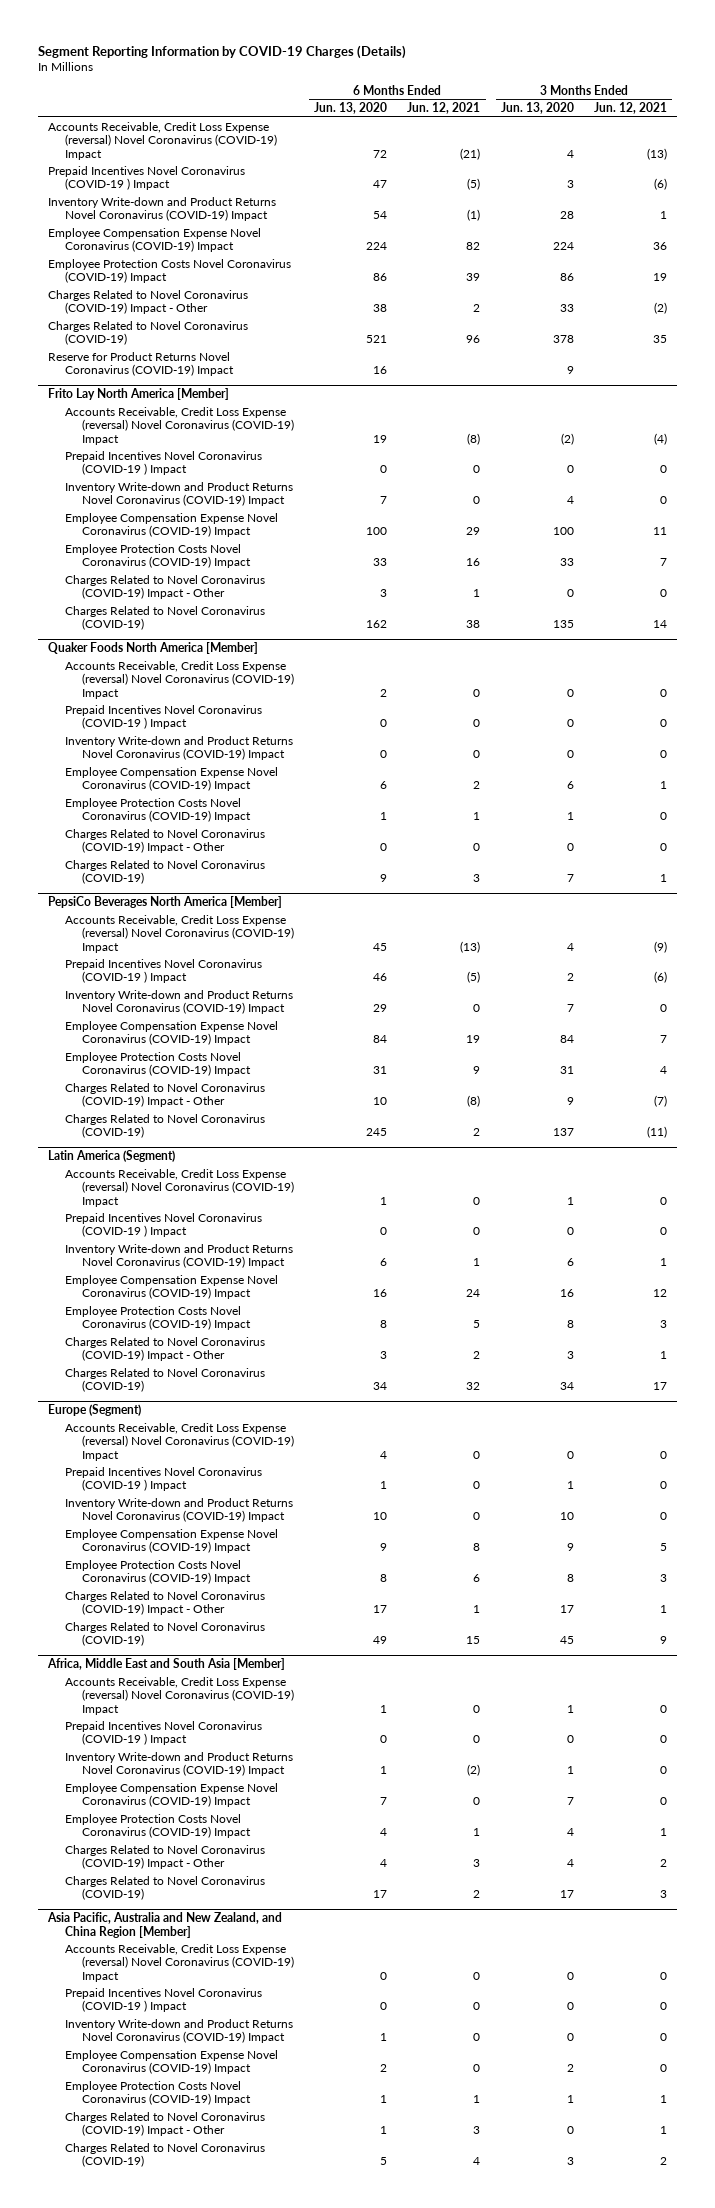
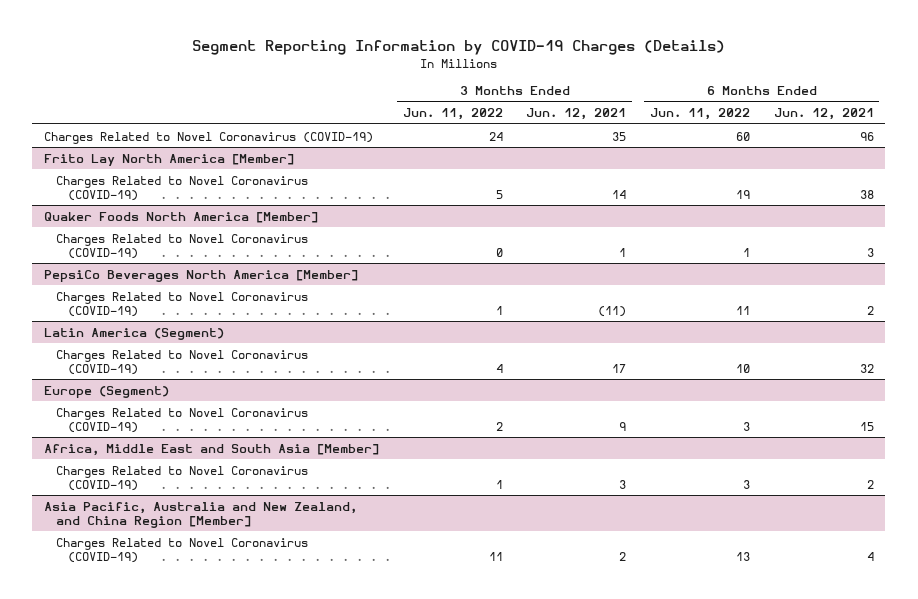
- | 6 Months Ended Jun. 13, 2020 | 6 Months Ended Jun. 12, 2021 | 3 Months Ended Jun. 13, 2020 | 3 Months Ended Jun. 12, 2021
+ | 3 Months Ended Jun. 11, 2022 | 3 Months Ended Jun. 12, 2021 | 6 Months Ended Jun. 11, 2022 | 6 Months Ended Jun. 12, 2021
- Accounts Receivable, Credit Loss Expense (reversal) Novel Coronavirus (COVID-19) Impact | 72 | (21) | 4 | (13)
- Prepaid Incentives Novel Coronavirus (COVID-19 ) Impact | 47 | (5) | 3 | (6)
- Inventory Write-down and Product Returns Novel Coronavirus (COVID-19) Impact | 54 | (1) | 28 | 1
- Employee Compensation Expense Novel Coronavirus (COVID-19) Impact | 224 | 82 | 224 | 36
- Employee Protection Costs Novel Coronavirus (COVID-19) Impact | 86 | 39 | 86 | 19
- Charges Related to Novel Coronavirus (COVID-19) Impact - Other | 38 | 2 | 33 | (2)
- Reserve for Product Returns Novel Coronavirus (COVID-19) Impact | 16 | | 9 |
@ Frito Lay North America [Member]
- Accounts Receivable, Credit Loss Expense (reversal) Novel Coronavirus (COVID-19) Impact | 19 | (8) | (2) | (4)
- Prepaid Incentives Novel Coronavirus (COVID-19 ) Impact | 0 | 0 | 0 | 0
- Inventory Write-down and Product Returns Novel Coronavirus (COVID-19) Impact | 7 | 0 | 4 | 0
- Employee Compensation Expense Novel Coronavirus (COVID-19) Impact | 100 | 29 | 100 | 11
- Employee Protection Costs Novel Coronavirus (COVID-19) Impact | 33 | 16 | 33 | 7
- Charges Related to Novel Coronavirus (COVID-19) Impact - Other | 3 | 1 | 0 | 0
@ Quaker Foods North America [Member]
- Accounts Receivable, Credit Loss Expense (reversal) Novel Coronavirus (COVID-19) Impact | 2 | 0 | 0 | 0
- Prepaid Incentives Novel Coronavirus (COVID-19 ) Impact | 0 | 0 | 0 | 0
- Inventory Write-down and Product Returns Novel Coronavirus (COVID-19) Impact | 0 | 0 | 0 | 0
- Employee Compensation Expense Novel Coronavirus (COVID-19) Impact | 6 | 2 | 6 | 1
- Employee Protection Costs Novel Coronavirus (COVID-19) Impact | 1 | 1 | 1 | 0
- Charges Related to Novel Coronavirus (COVID-19) Impact - Other | 0 | 0 | 0 | 0
@ PepsiCo Beverages North America [Member]
- Accounts Receivable, Credit Loss Expense (reversal) Novel Coronavirus (COVID-19) Impact | 45 | (13) | 4 | (9)
- Prepaid Incentives Novel Coronavirus (COVID-19 ) Impact | 46 | (5) | 2 | (6)
- Inventory Write-down and Product Returns Novel Coronavirus (COVID-19) Impact | 29 | 0 | 7 | 0
- Employee Compensation Expense Novel Coronavirus (COVID-19) Impact | 84 | 19 | 84 | 7
- Employee Protection Costs Novel Coronavirus (COVID-19) Impact | 31 | 9 | 31 | 4
- Charges Related to Novel Coronavirus (COVID-19) Impact - Other | 10 | (8) | 9 | (7)
@ Latin America (Segment)
- Accounts Receivable, Credit Loss Expense (reversal) Novel Coronavirus (COVID-19) Impact | 1 | 0 | 1 | 0
- Prepaid Incentives Novel Coronavirus (COVID-19 ) Impact | 0 | 0 | 0 | 0
- Inventory Write-down and Product Returns Novel Coronavirus (COVID-19) Impact | 6 | 1 | 6 | 1
- Employee Compensation Expense Novel Coronavirus (COVID-19) Impact | 16 | 24 | 16 | 12
- Employee Protection Costs Novel Coronavirus (COVID-19) Impact | 8 | 5 | 8 | 3
- Charges Related to Novel Coronavirus (COVID-19) Impact - Other | 3 | 2 | 3 | 1
@ Europe (Segment)
- Accounts Receivable, Credit Loss Expense (reversal) Novel Coronavirus (COVID-19) Impact | 4 | 0 | 0 | 0
- Prepaid Incentives Novel Coronavirus (COVID-19 ) Impact | 1 | 0 | 1 | 0
- Inventory Write-down and Product Returns Novel Coronavirus (COVID-19) Impact | 10 | 0 | 10 | 0
- Employee Compensation Expense Novel Coronavirus (COVID-19) Impact | 9 | 8 | 9 | 5
- Employee Protection Costs Novel Coronavirus (COVID-19) Impact | 8 | 6 | 8 | 3
- Charges Related to Novel Coronavirus (COVID-19) Impact - Other | 17 | 1 | 17 | 1
@ Africa, Middle East and South Asia [Member]
- Accounts Receivable, Credit Loss Expense (reversal) Novel Coronavirus (COVID-19) Impact | 1 | 0 | 1 | 0
- Prepaid Incentives Novel Coronavirus (COVID-19 ) Impact | 0 | 0 | 0 | 0
- Inventory Write-down and Product Returns Novel Coronavirus (COVID-19) Impact | 1 | (2) | 1 | 0
- Employee Compensation Expense Novel Coronavirus (COVID-19) Impact | 7 | 0 | 7 | 0
- Employee Protection Costs Novel Coronavirus (COVID-19) Impact | 4 | 1 | 4 | 1
- Charges Related to Novel Coronavirus (COVID-19) Impact - Other | 4 | 3 | 4 | 2
@ Asia Pacific, Australia and New Zealand, and China Region [Member]
- Accounts Receivable, Credit Loss Expense (reversal) Novel Coronavirus (COVID-19) Impact | 0 | 0 | 0 | 0
- Prepaid Incentives Novel Coronavirus (COVID-19 ) Impact | 0 | 0 | 0 | 0
- Inventory Write-down and Product Returns Novel Coronavirus (COVID-19) Impact | 1 | 0 | 0 | 0
- Employee Compensation Expense Novel Coronavirus (COVID-19) Impact | 2 | 0 | 2 | 0
- Employee Protection Costs Novel Coronavirus (COVID-19) Impact | 1 | 1 | 1 | 1
- Charges Related to Novel Coronavirus (COVID-19) Impact - Other | 1 | 3 | 0 | 1

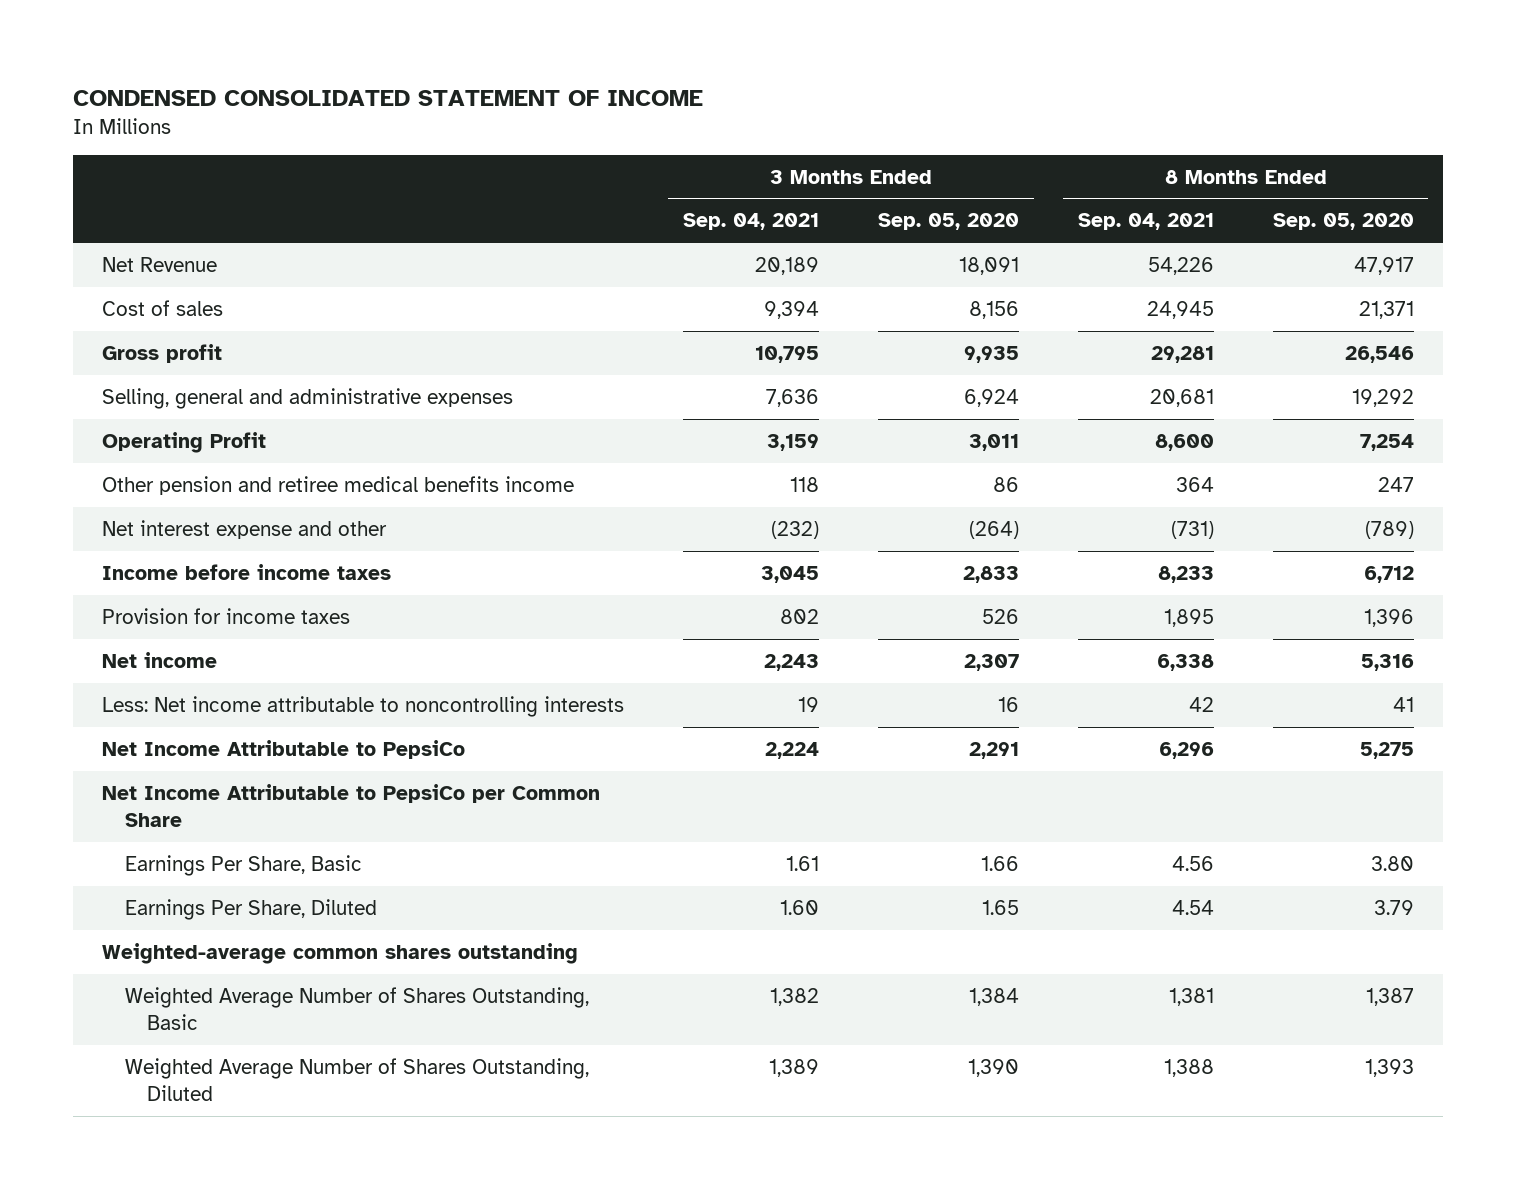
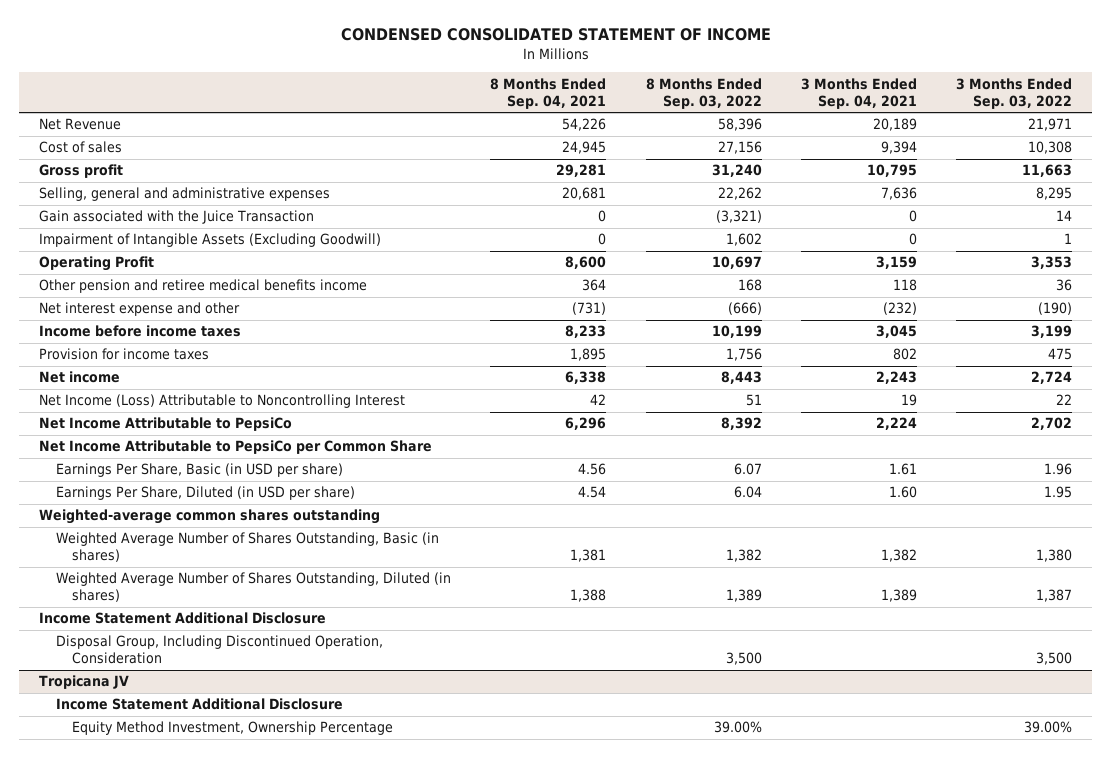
- | 3 Months Ended Sep. 04, 2021 | 3 Months Ended Sep. 05, 2020 | 8 Months Ended Sep. 04, 2021 | 8 Months Ended Sep. 05, 2020
+ | 8 Months Ended Sep. 04, 2021 | 8 Months Ended Sep. 03, 2022 | 3 Months Ended Sep. 04, 2021 | 3 Months Ended Sep. 03, 2022
+ Gain associated with the Juice Transaction | 0 | (3,321) | 0 | 14
+ Impairment of Intangible Assets (Excluding Goodwill) | 0 | 1,602 | 0 | 1
- Less: Net income attributable to noncontrolling interests | 19 | 16 | 42 | 41
+ Net Income (Loss) Attributable to Noncontrolling Interest | 42 | 51 | 19 | 22
- Earnings Per Share, Basic | 1.61 | 1.66 | 4.56 | 3.80
- Earnings Per Share, Diluted | 1.60 | 1.65 | 4.54 | 3.79
+ Earnings Per Share, Basic (in USD per share) | 4.56 | 6.07 | 1.61 | 1.96
+ Earnings Per Share, Diluted (in USD per share) | 4.54 | 6.04 | 1.60 | 1.95
- Weighted Average Number of Shares Outstanding, Basic | 1,382 | 1,384 | 1,381 | 1,387
- Weighted Average Number of Shares Outstanding, Diluted | 1,389 | 1,390 | 1,388 | 1,393
+ Weighted Average Number of Shares Outstanding, Basic (in shares) | 1,381 | 1,382 | 1,382 | 1,380
+ Weighted Average Number of Shares Outstanding, Diluted (in shares) | 1,388 | 1,389 | 1,389 | 1,387
+ Income Statement Additional Disclosure
+ Disposal Group, Including Discontinued Operation, Consideration | | 3,500 | | 3,500
+ Tropicana JV
+ Income Statement Additional Disclosure
+ Equity Method Investment, Ownership Percentage | | 39.00% | | 39.00%

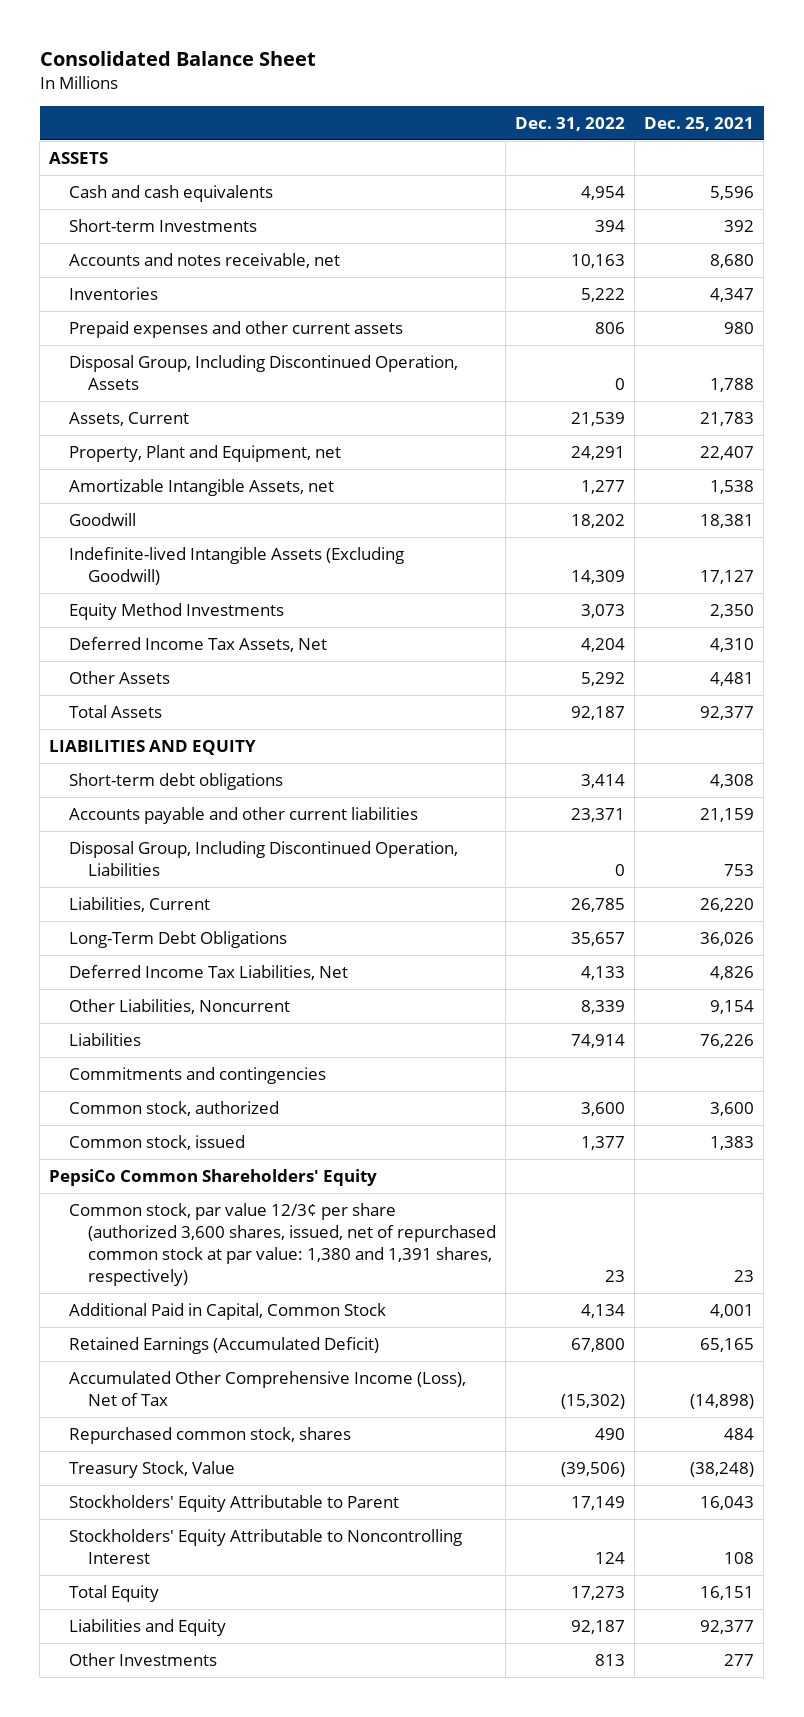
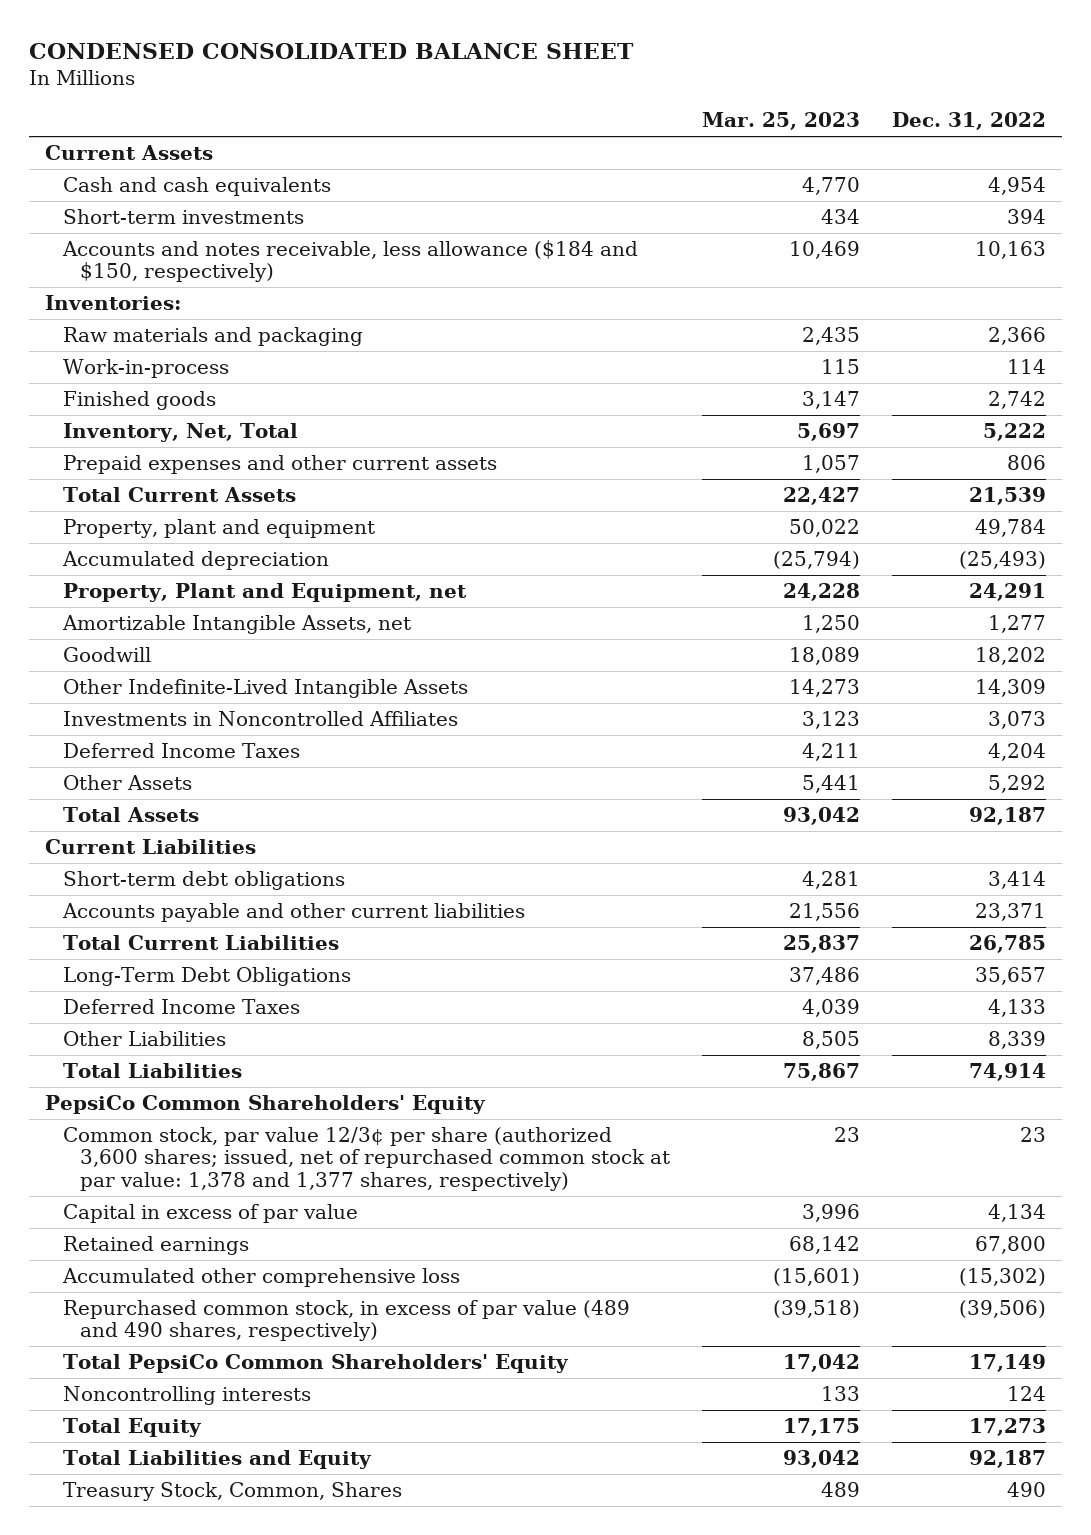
- Consolidated Balance Sheet
+ CONDENSED CONSOLIDATED BALANCE SHEET
- | Dec. 31, 2022 | Dec. 25, 2021
+ | Mar. 25, 2023 | Dec. 31, 2022
- ASSETS
+ Current Assets
- Short-term Investments | 394 | 392
- Accounts and notes receivable, net | 10,163 | 8,680
- Inventories | 5,222 | 4,347
+ Short-term investments | 434 | 394
+ Accounts and notes receivable, less allowance ($184 and $150, respectively) | 10,469 | 10,163
+ Inventories:
+ Raw materials and packaging | 2,435 | 2,366
+ Work-in-process | 115 | 114
+ Finished goods | 3,147 | 2,742
+ Inventory, Net, Total | 5,697 | 5,222
- Disposal Group, Including Discontinued Operation, Assets | 0 | 1,788
- Assets, Current | 21,539 | 21,783
+ Total Current Assets | 22,427 | 21,539
+ Property, plant and equipment | 50,022 | 49,784
+ Accumulated depreciation | (25,794) | (25,493)
- Indefinite-lived Intangible Assets (Excluding Goodwill) | 14,309 | 17,127
- Equity Method Investments | 3,073 | 2,350
- Deferred Income Tax Assets, Net | 4,204 | 4,310
+ Other Indefinite-Lived Intangible Assets | 14,273 | 14,309
+ Investments in Noncontrolled Affiliates | 3,123 | 3,073
+ Deferred Income Taxes | 4,211 | 4,204
- LIABILITIES AND EQUITY
+ Current Liabilities
- Disposal Group, Including Discontinued Operation, Liabilities | 0 | 753
- Liabilities, Current | 26,785 | 26,220
+ Total Current Liabilities | 25,837 | 26,785
- Deferred Income Tax Liabilities, Net | 4,133 | 4,826
- Other Liabilities, Noncurrent | 8,339 | 9,154
- Liabilities | 74,914 | 76,226
- Commitments and contingencies
- Common stock, authorized | 3,600 | 3,600
- Common stock, issued | 1,377 | 1,383
+ Deferred Income Taxes | 4,039 | 4,133
+ Other Liabilities | 8,505 | 8,339
+ Total Liabilities | 75,867 | 74,914
- Common stock, par value 12/3¢ per share (authorized 3,600 shares, issued, net of repurchased common stock at par value: 1,380 and 1,391 shares, respectively) | 23 | 23
- Additional Paid in Capital, Common Stock | 4,134 | 4,001
- Retained Earnings (Accumulated Deficit) | 67,800 | 65,165
- Accumulated Other Comprehensive Income (Loss), Net of Tax | (15,302) | (14,898)
- Repurchased common stock, shares | 490 | 484
- Treasury Stock, Value | (39,506) | (38,248)
- Stockholders' Equity Attributable to Parent | 17,149 | 16,043
- Stockholders' Equity Attributable to Noncontrolling Interest | 124 | 108
+ Common stock, par value 12/3¢ per share (authorized 3,600 shares; issued, net of repurchased common stock at par value: 1,378 and 1,377 shares, respectively) | 23 | 23
+ Capital in excess of par value | 3,996 | 4,134
+ Retained earnings | 68,142 | 67,800
+ Accumulated other comprehensive loss | (15,601) | (15,302)
+ Repurchased common stock, in excess of par value (489 and 490 shares, respectively) | (39,518) | (39,506)
+ Total PepsiCo Common Shareholders' Equity | 17,042 | 17,149
+ Noncontrolling interests | 133 | 124
- Liabilities and Equity | 92,187 | 92,377
- Other Investments | 813 | 277
+ Total Liabilities and Equity | 93,042 | 92,187
+ Treasury Stock, Common, Shares | 489 | 490

